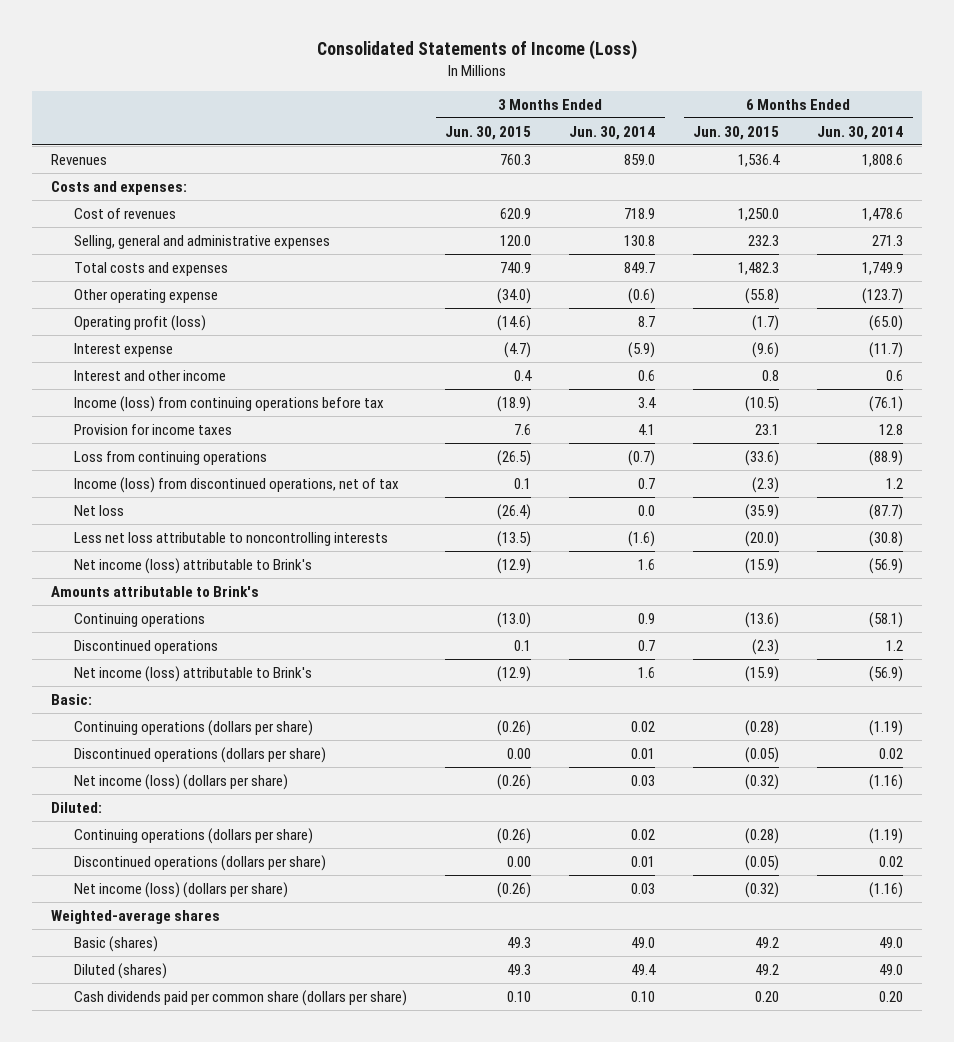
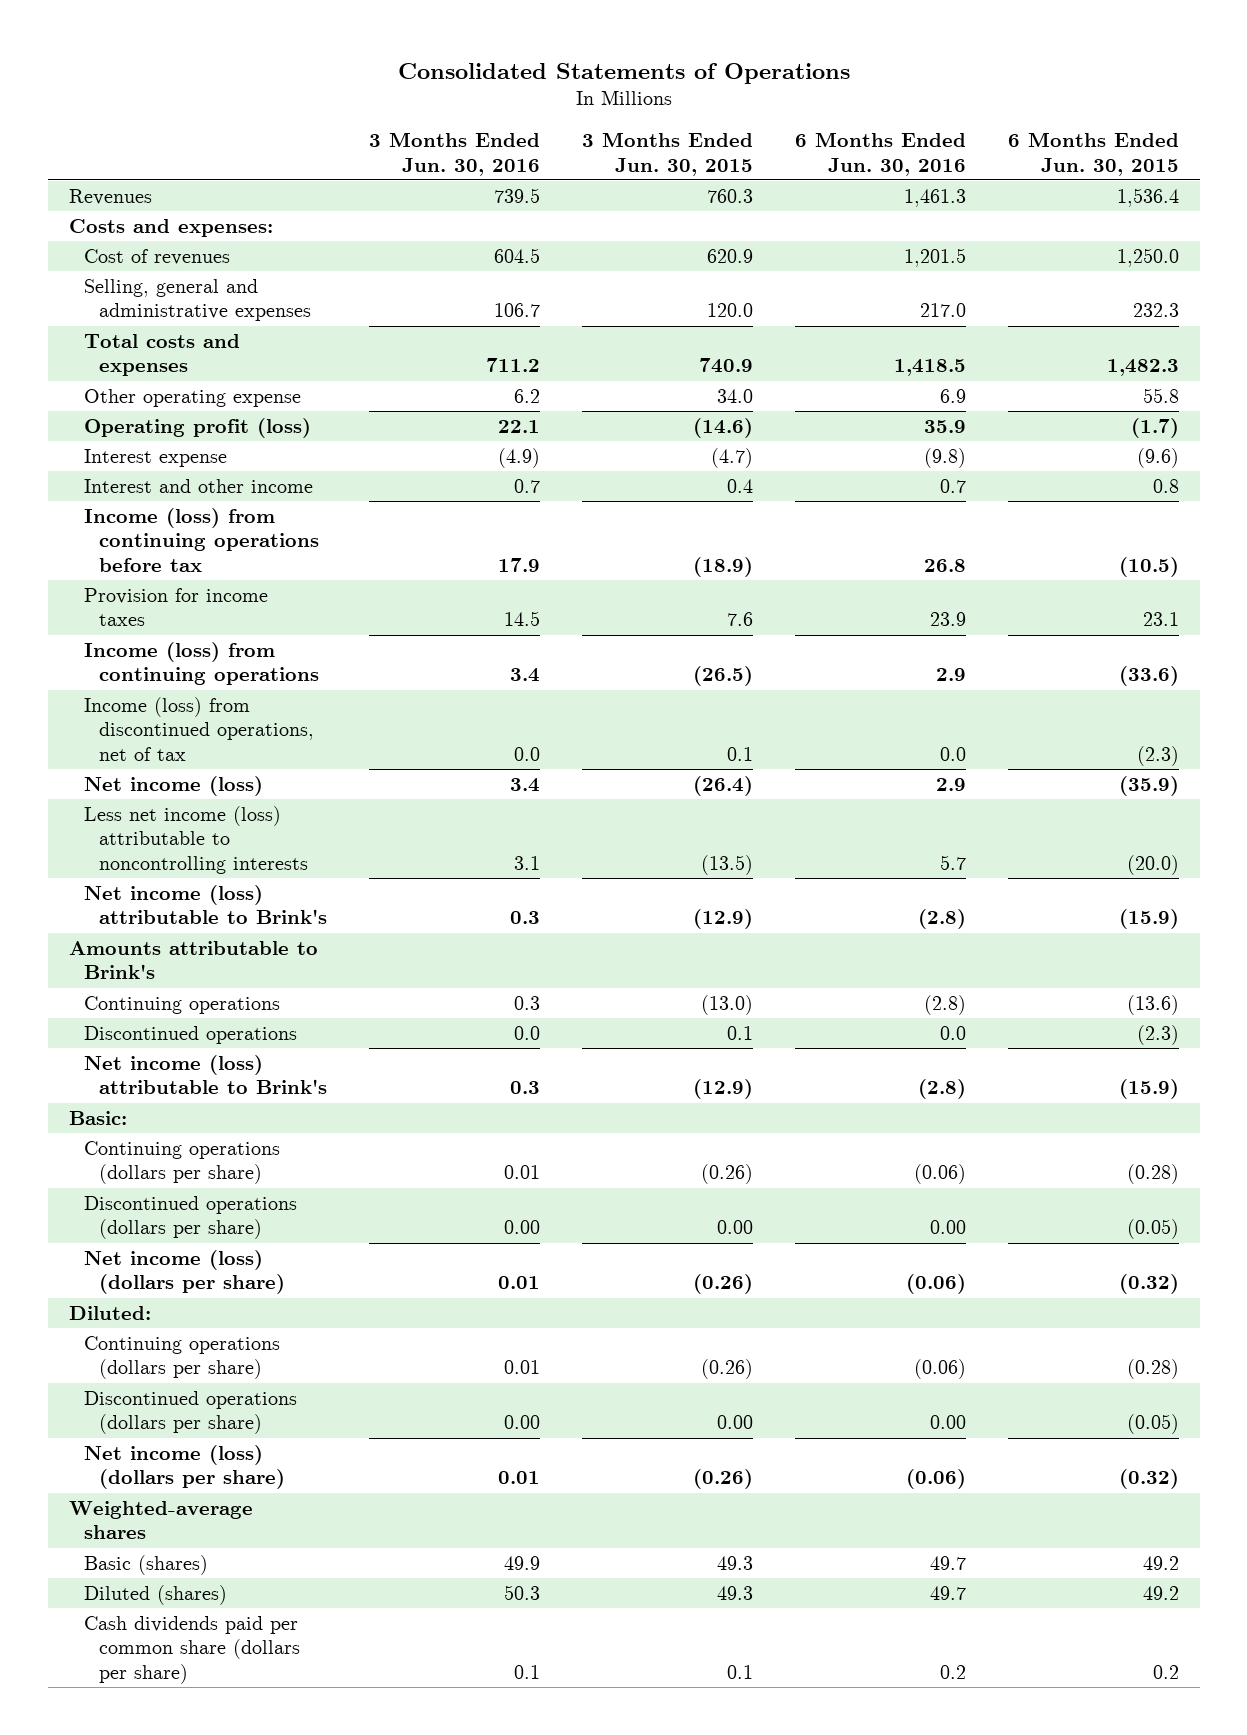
- Consolidated Statements of Income (Loss)
+ Consolidated Statements of Operations
- | 3 Months Ended Jun. 30, 2015 | 3 Months Ended Jun. 30, 2014 | 6 Months Ended Jun. 30, 2015 | 6 Months Ended Jun. 30, 2014
+ | 3 Months Ended Jun. 30, 2016 | 3 Months Ended Jun. 30, 2015 | 6 Months Ended Jun. 30, 2016 | 6 Months Ended Jun. 30, 2015
- Other operating expense | (34.0) | (0.6) | (55.8) | (123.7)
+ Other operating expense | 6.2 | 34.0 | 6.9 | 55.8
- Loss from continuing operations | (26.5) | (0.7) | (33.6) | (88.9)
+ Income (loss) from continuing operations | 3.4 | (26.5) | 2.9 | (33.6)
- Net loss | (26.4) | 0.0 | (35.9) | (87.7)
- Less net loss attributable to noncontrolling interests | (13.5) | (1.6) | (20.0) | (30.8)
+ Net income (loss) | 3.4 | (26.4) | 2.9 | (35.9)
+ Less net income (loss) attributable to noncontrolling interests | 3.1 | (13.5) | 5.7 | (20.0)
- Cash dividends paid per common share (dollars per share) | 0.10 | 0.10 | 0.20 | 0.20
+ Cash dividends paid per common share (dollars per share) | 0.1 | 0.1 | 0.2 | 0.2

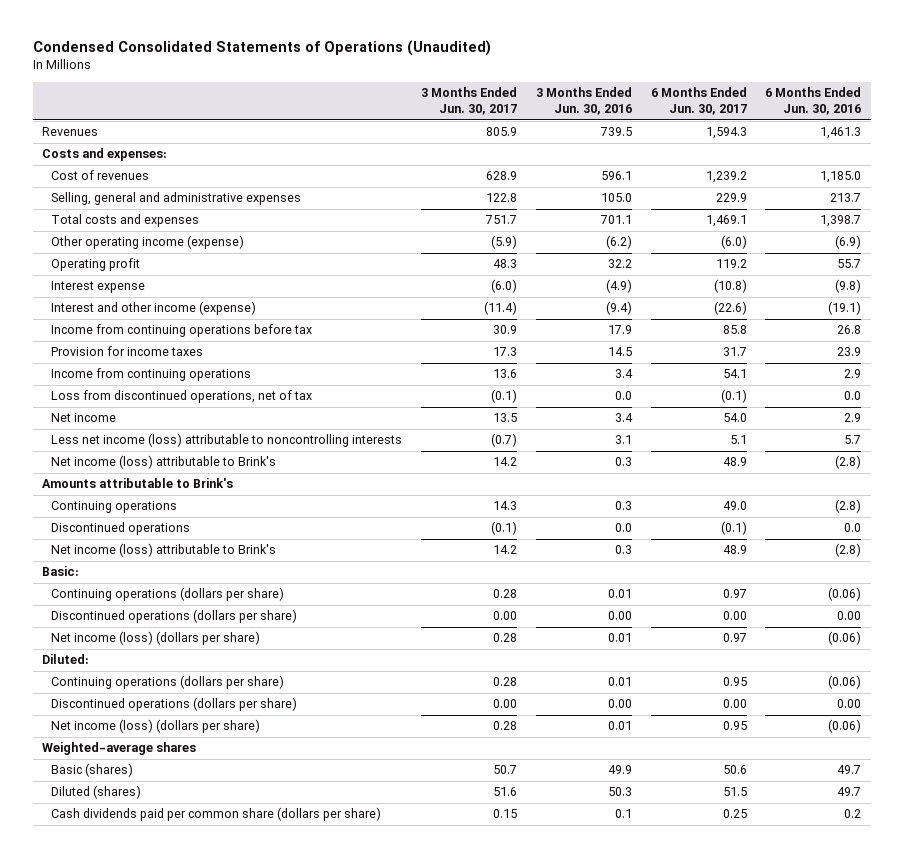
- Consolidated Statements of Operations
+ Condensed Consolidated Statements of Operations (Unaudited)
- | 3 Months Ended Jun. 30, 2016 | 3 Months Ended Jun. 30, 2015 | 6 Months Ended Jun. 30, 2016 | 6 Months Ended Jun. 30, 2015
+ | 3 Months Ended Jun. 30, 2017 | 3 Months Ended Jun. 30, 2016 | 6 Months Ended Jun. 30, 2017 | 6 Months Ended Jun. 30, 2016
- Cost of revenues | 604.5 | 620.9 | 1,201.5 | 1,250.0
- Selling, general and administrative expenses | 106.7 | 120.0 | 217.0 | 232.3
- Total costs and expenses | 711.2 | 740.9 | 1,418.5 | 1,482.3
- Other operating expense | 6.2 | 34.0 | 6.9 | 55.8
- Operating profit (loss) | 22.1 | (14.6) | 35.9 | (1.7)
+ Cost of revenues | 628.9 | 596.1 | 1,239.2 | 1,185.0
+ Selling, general and administrative expenses | 122.8 | 105.0 | 229.9 | 213.7
+ Total costs and expenses | 751.7 | 701.1 | 1,469.1 | 1,398.7
+ Other operating income (expense) | (5.9) | (6.2) | (6.0) | (6.9)
+ Operating profit | 48.3 | 32.2 | 119.2 | 55.7
- Interest and other income | 0.7 | 0.4 | 0.7 | 0.8
- Income (loss) from continuing operations before tax | 17.9 | (18.9) | 26.8 | (10.5)
+ Interest and other income (expense) | (11.4) | (9.4) | (22.6) | (19.1)
+ Income from continuing operations before tax | 30.9 | 17.9 | 85.8 | 26.8
- Income (loss) from continuing operations | 3.4 | (26.5) | 2.9 | (33.6)
- Income (loss) from discontinued operations, net of tax | 0.0 | 0.1 | 0.0 | (2.3)
- Net income (loss) | 3.4 | (26.4) | 2.9 | (35.9)
+ Income from continuing operations | 13.6 | 3.4 | 54.1 | 2.9
+ Loss from discontinued operations, net of tax | (0.1) | 0.0 | (0.1) | 0.0
+ Net income | 13.5 | 3.4 | 54.0 | 2.9

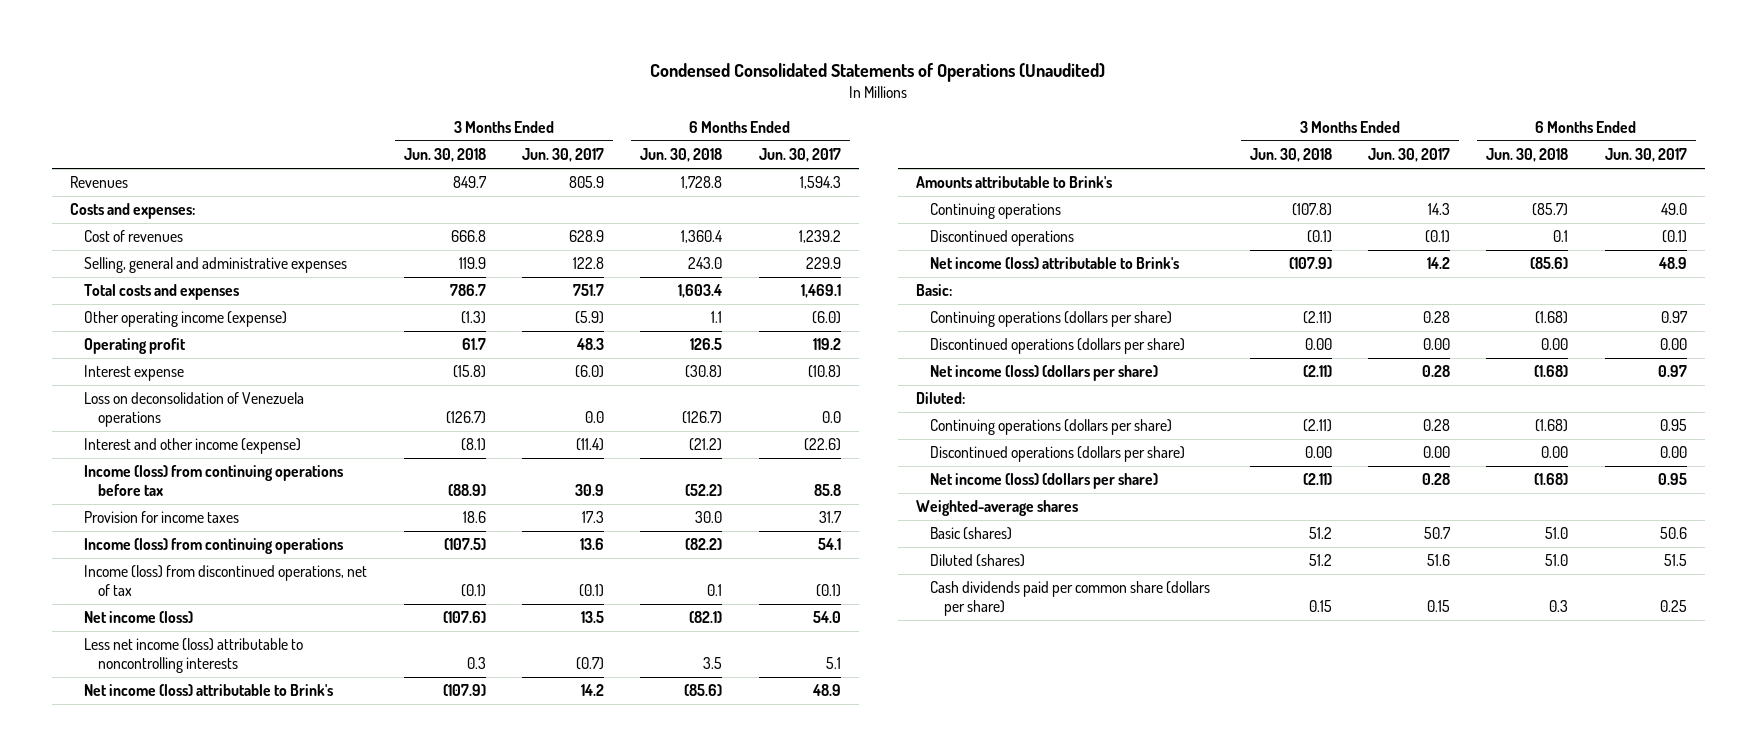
- | 3 Months Ended Jun. 30, 2017 | 3 Months Ended Jun. 30, 2016 | 6 Months Ended Jun. 30, 2017 | 6 Months Ended Jun. 30, 2016
+ | 3 Months Ended Jun. 30, 2018 | 3 Months Ended Jun. 30, 2017 | 6 Months Ended Jun. 30, 2018 | 6 Months Ended Jun. 30, 2017
+ Loss on deconsolidation of Venezuela operations | (126.7) | 0.0 | (126.7) | 0.0
- Income from continuing operations before tax | 30.9 | 17.9 | 85.8 | 26.8
+ Income (loss) from continuing operations before tax | (88.9) | 30.9 | (52.2) | 85.8
- Income from continuing operations | 13.6 | 3.4 | 54.1 | 2.9
- Loss from discontinued operations, net of tax | (0.1) | 0.0 | (0.1) | 0.0
- Net income | 13.5 | 3.4 | 54.0 | 2.9
+ Income (loss) from continuing operations | (107.5) | 13.6 | (82.2) | 54.1
+ Income (loss) from discontinued operations, net of tax | (0.1) | (0.1) | 0.1 | (0.1)
+ Net income (loss) | (107.6) | 13.5 | (82.1) | 54.0

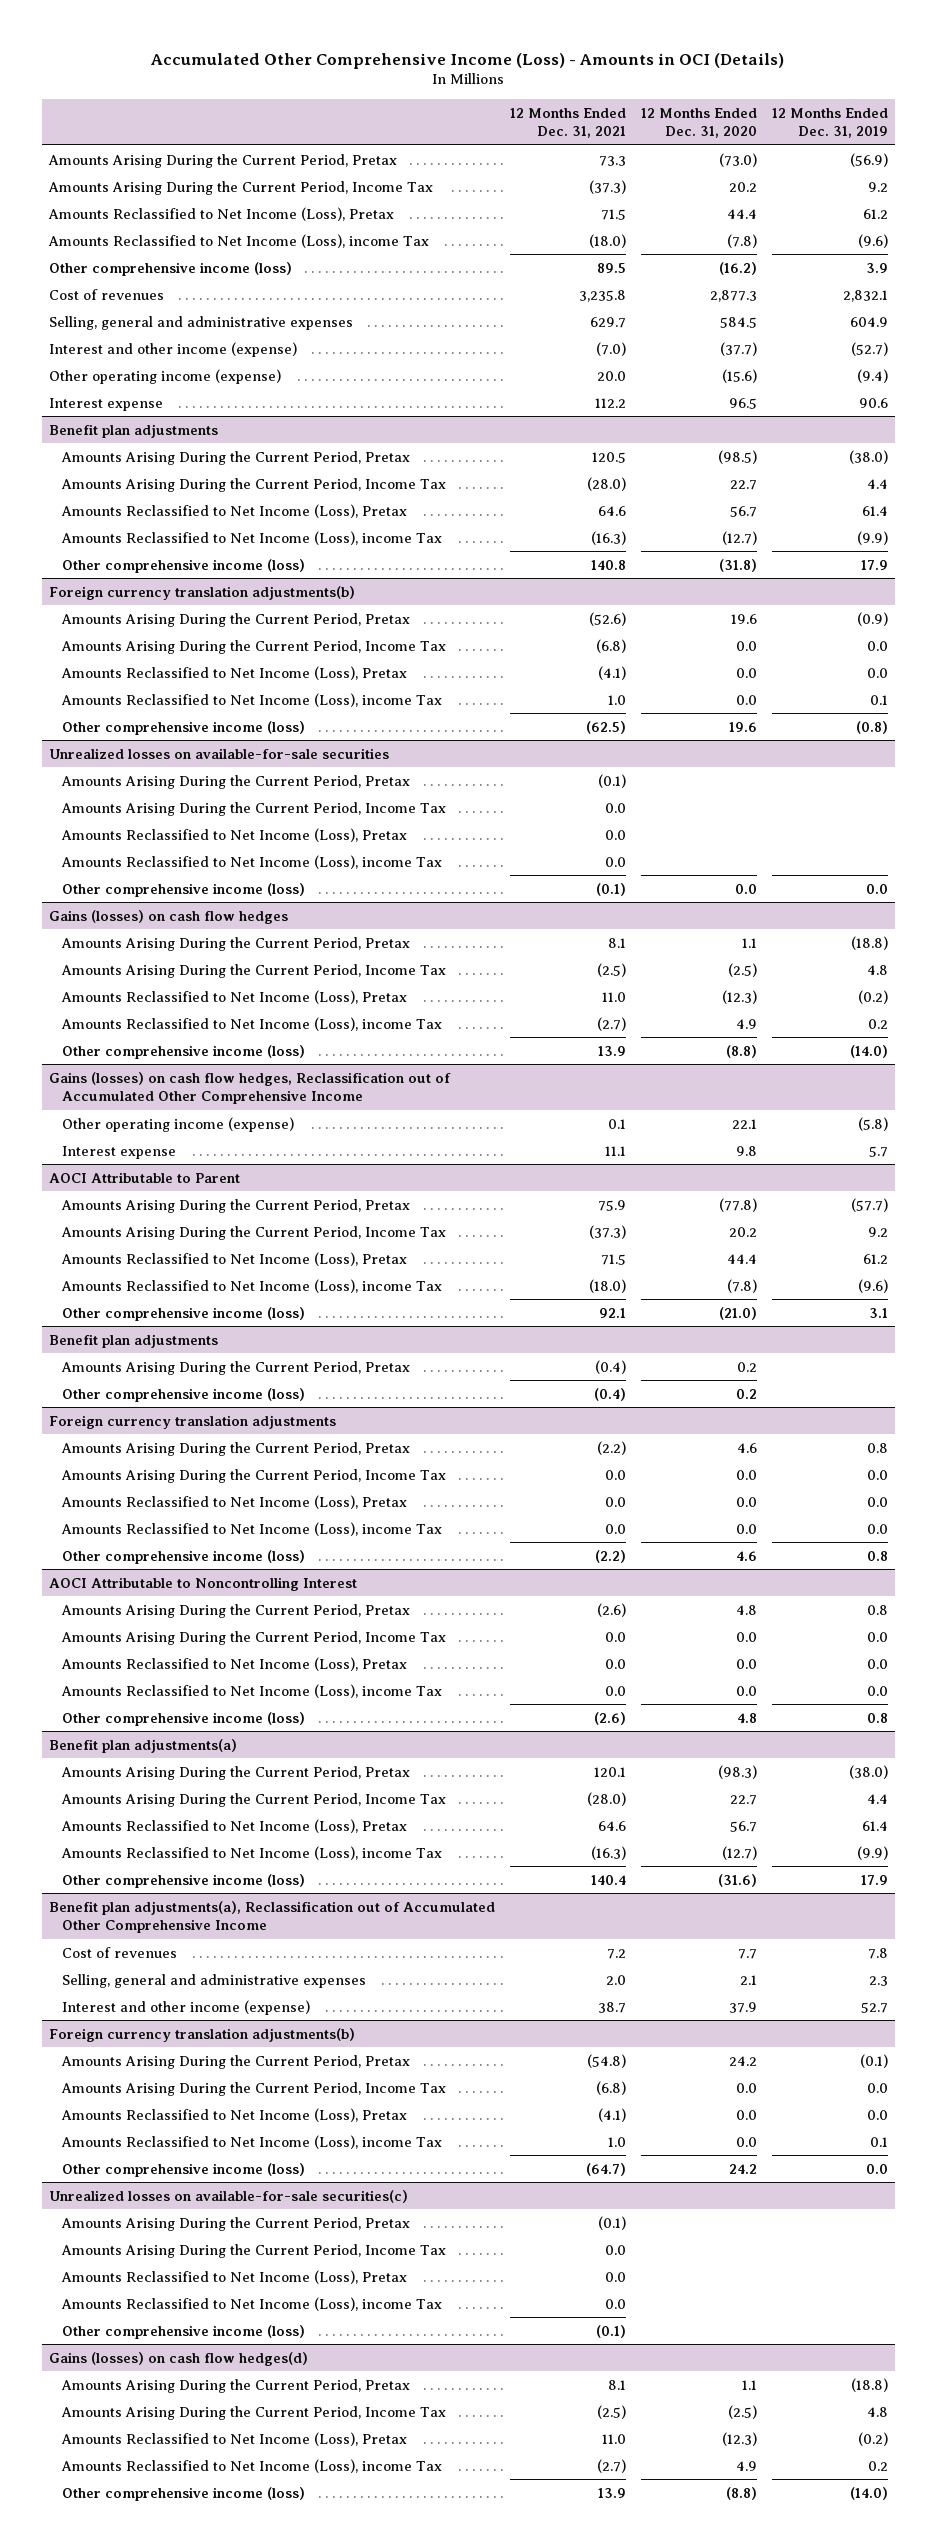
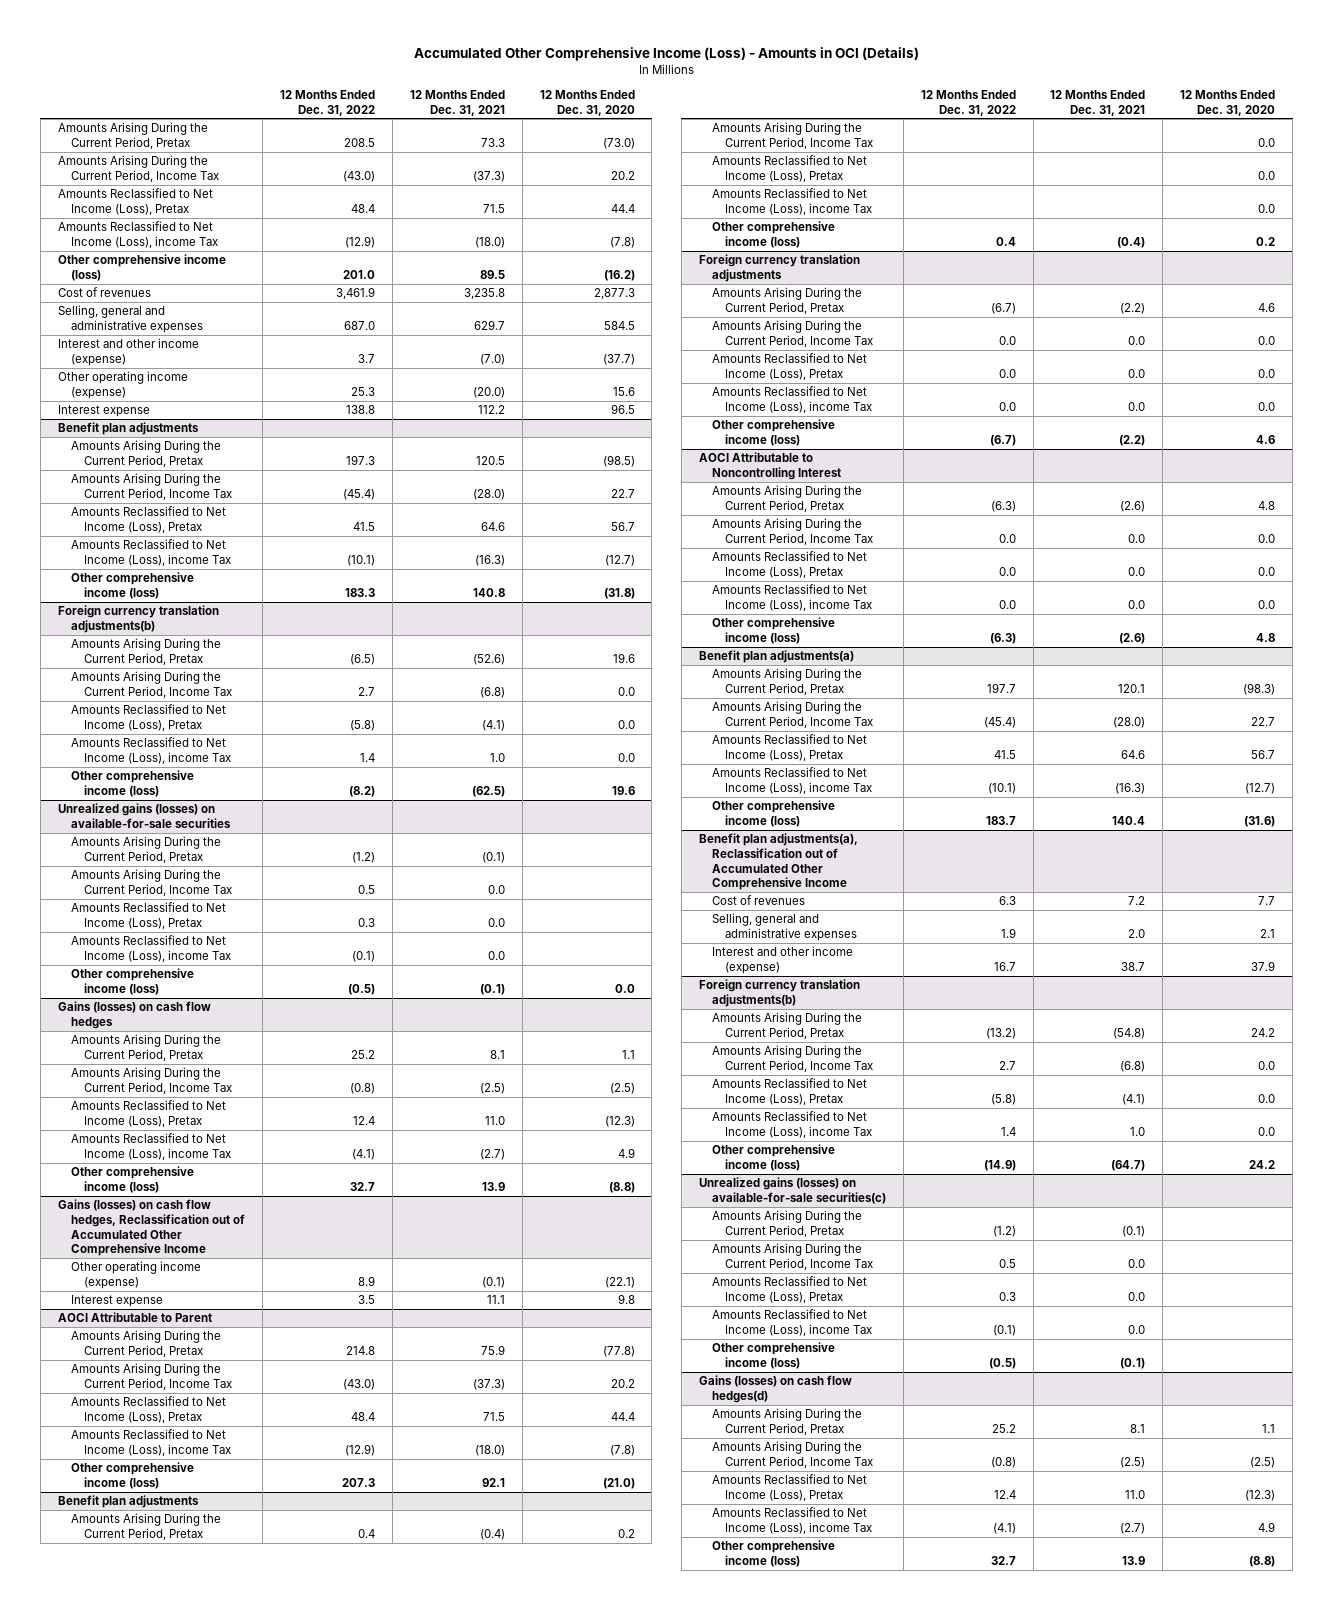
- | 12 Months Ended Dec. 31, 2021 | 12 Months Ended Dec. 31, 2020 | 12 Months Ended Dec. 31, 2019
+ | 12 Months Ended Dec. 31, 2022 | 12 Months Ended Dec. 31, 2021 | 12 Months Ended Dec. 31, 2020
- Other operating income (expense) | 20.0 | (15.6) | (9.4)
+ Other operating income (expense) | 25.3 | (20.0) | 15.6
- Unrealized losses on available-for-sale securities
+ Unrealized gains (losses) on available-for-sale securities
@ Gains (losses) on cash flow hedges, Reclassification out of Accumulated Other Comprehensive Income
- Other operating income (expense) | 0.1 | 22.1 | (5.8)
+ Other operating income (expense) | 8.9 | (0.1) | (22.1)
@ Benefit plan adjustments
+ Amounts Arising During the Current Period, Income Tax | | | 0.0
+ Amounts Reclassified to Net Income (Loss), Pretax | | | 0.0
+ Amounts Reclassified to Net Income (Loss), income Tax | | | 0.0
- Unrealized losses on available-for-sale securities(c)
+ Unrealized gains (losses) on available-for-sale securities(c)

